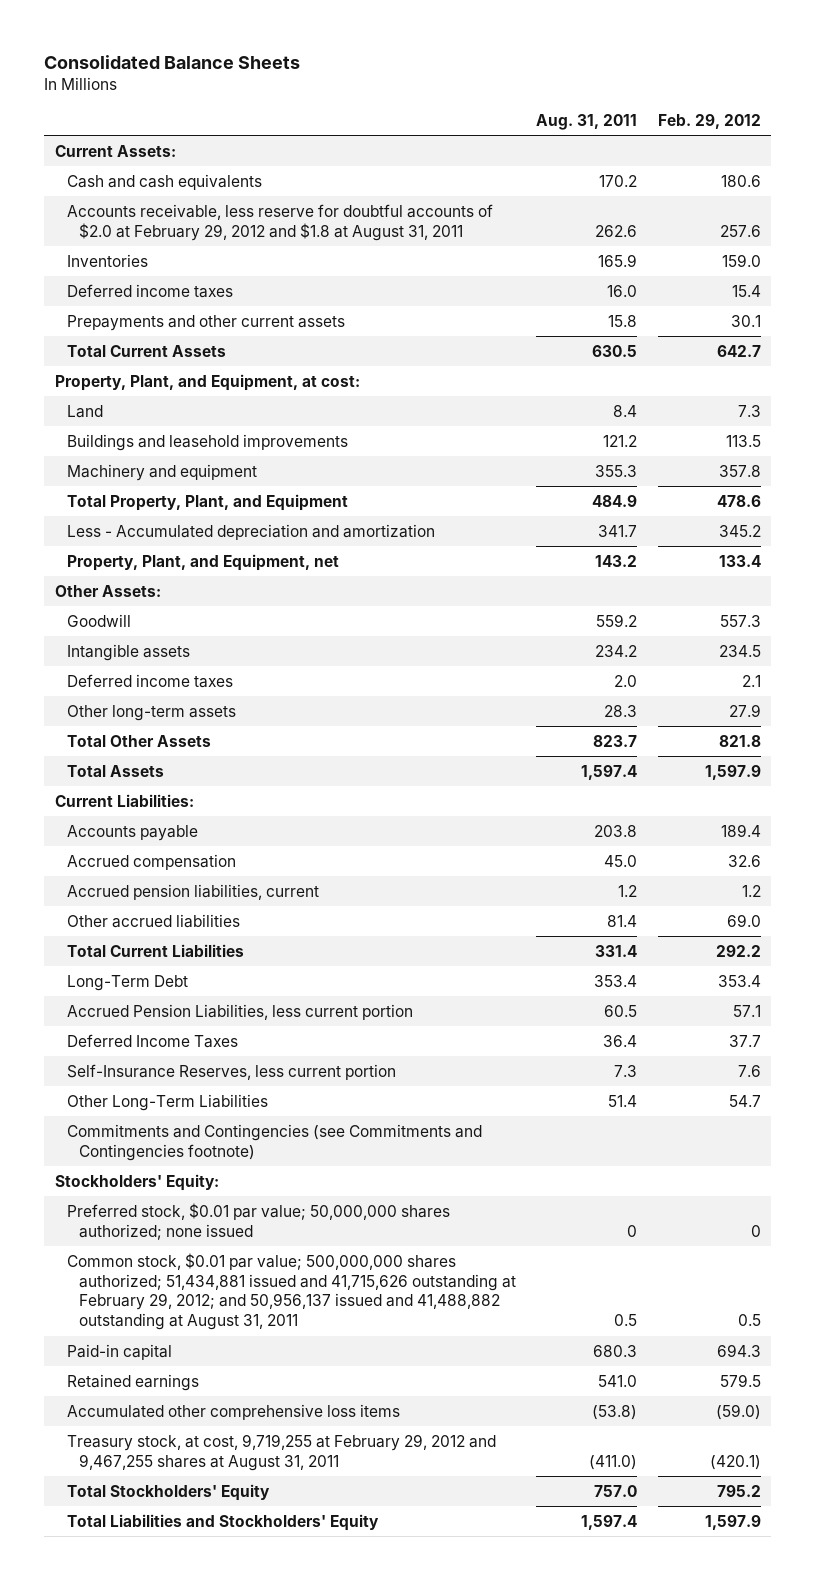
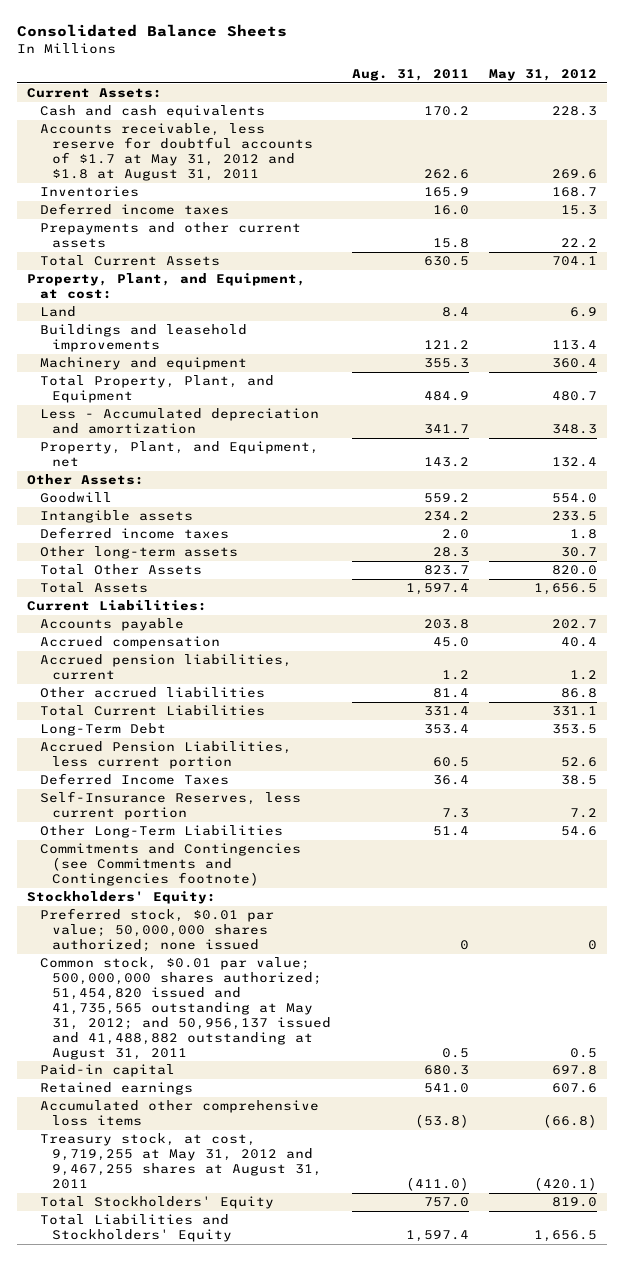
- | Aug. 31, 2011 | Feb. 29, 2012
+ | Aug. 31, 2011 | May 31, 2012
- Accounts receivable, less reserve for doubtful accounts of $2.0 at February 29, 2012 and $1.8 at August 31, 2011 | 262.6 | 257.6
+ Accounts receivable, less reserve for doubtful accounts of $1.7 at May 31, 2012 and $1.8 at August 31, 2011 | 262.6 | 269.6
- Common stock, $0.01 par value; 500,000,000 shares authorized; 51,434,881 issued and 41,715,626 outstanding at February 29, 2012; and 50,956,137 issued and 41,488,882 outstanding at August 31, 2011 | 0.5 | 0.5
+ Common stock, $0.01 par value; 500,000,000 shares authorized; 51,454,820 issued and 41,735,565 outstanding at May 31, 2012; and 50,956,137 issued and 41,488,882 outstanding at August 31, 2011 | 0.5 | 0.5
- Treasury stock, at cost, 9,719,255 at February 29, 2012 and 9,467,255 shares at August 31, 2011 | (411.0) | (420.1)
+ Treasury stock, at cost, 9,719,255 at May 31, 2012 and 9,467,255 shares at August 31, 2011 | (411.0) | (420.1)

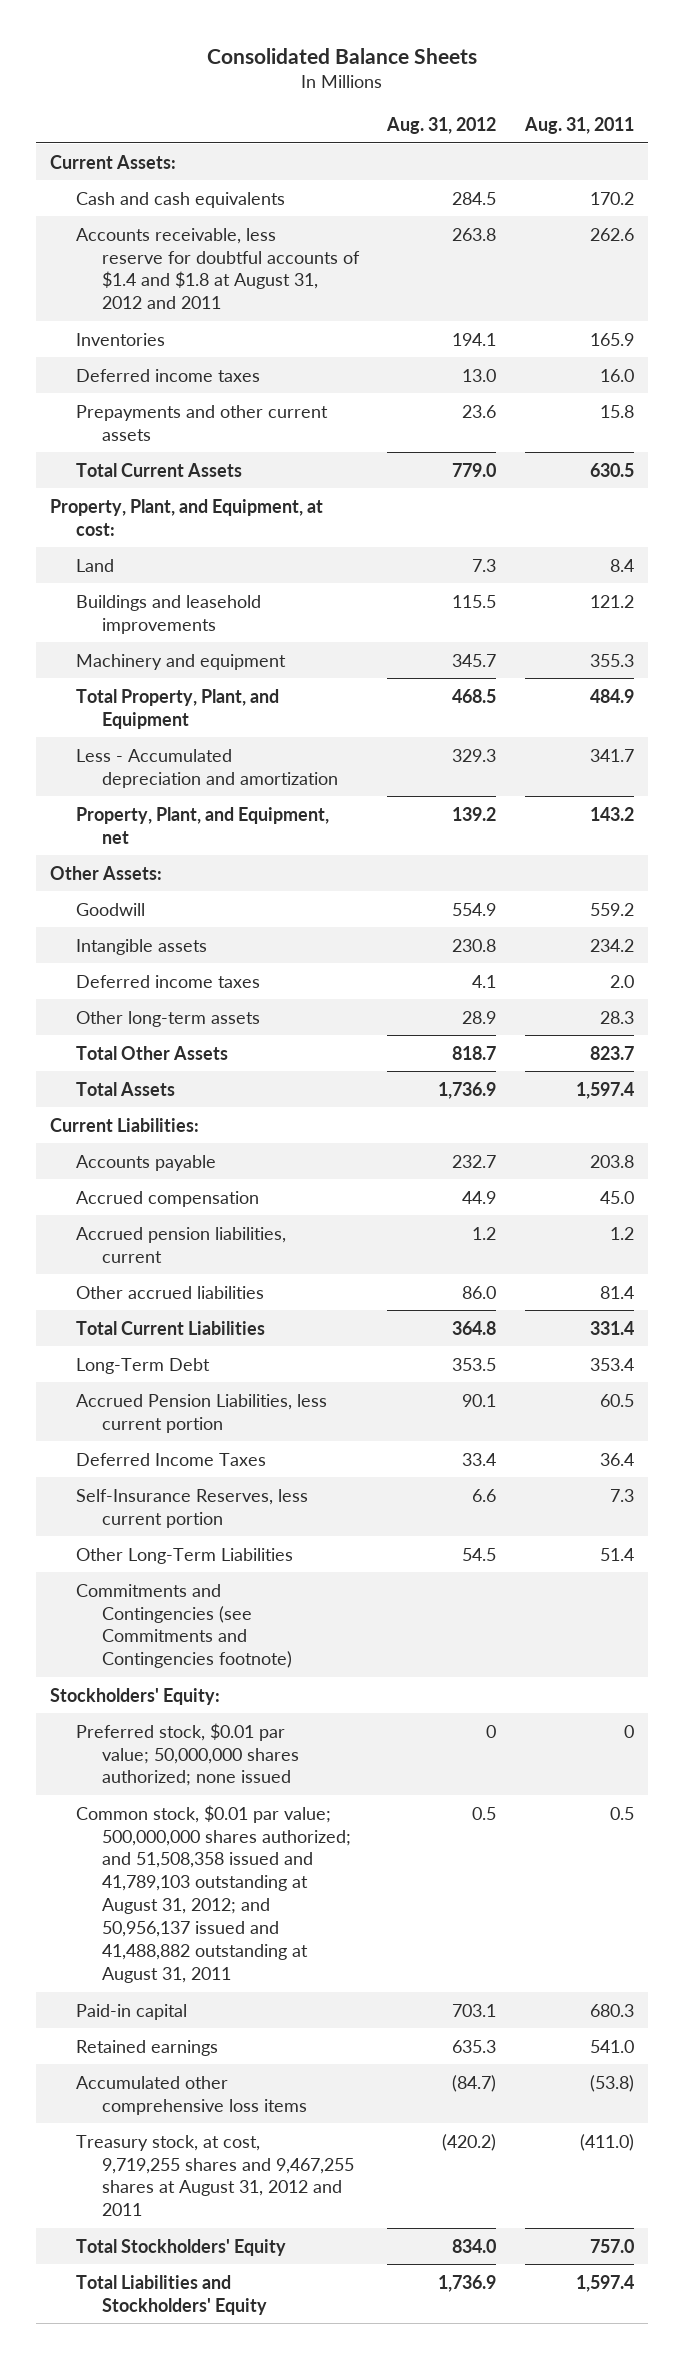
- | Aug. 31, 2011 | May 31, 2012
+ | Aug. 31, 2012 | Aug. 31, 2011
- Accounts receivable, less reserve for doubtful accounts of $1.7 at May 31, 2012 and $1.8 at August 31, 2011 | 262.6 | 269.6
+ Accounts receivable, less reserve for doubtful accounts of $1.4 and $1.8 at August 31, 2012 and 2011 | 263.8 | 262.6
- Common stock, $0.01 par value; 500,000,000 shares authorized; 51,454,820 issued and 41,735,565 outstanding at May 31, 2012; and 50,956,137 issued and 41,488,882 outstanding at August 31, 2011 | 0.5 | 0.5
+ Common stock, $0.01 par value; 500,000,000 shares authorized; and 51,508,358 issued and 41,789,103 outstanding at August 31, 2012; and 50,956,137 issued and 41,488,882 outstanding at August 31, 2011 | 0.5 | 0.5
- Treasury stock, at cost, 9,719,255 at May 31, 2012 and 9,467,255 shares at August 31, 2011 | (411.0) | (420.1)
+ Treasury stock, at cost, 9,719,255 shares and 9,467,255 shares at August 31, 2012 and 2011 | (420.2) | (411.0)

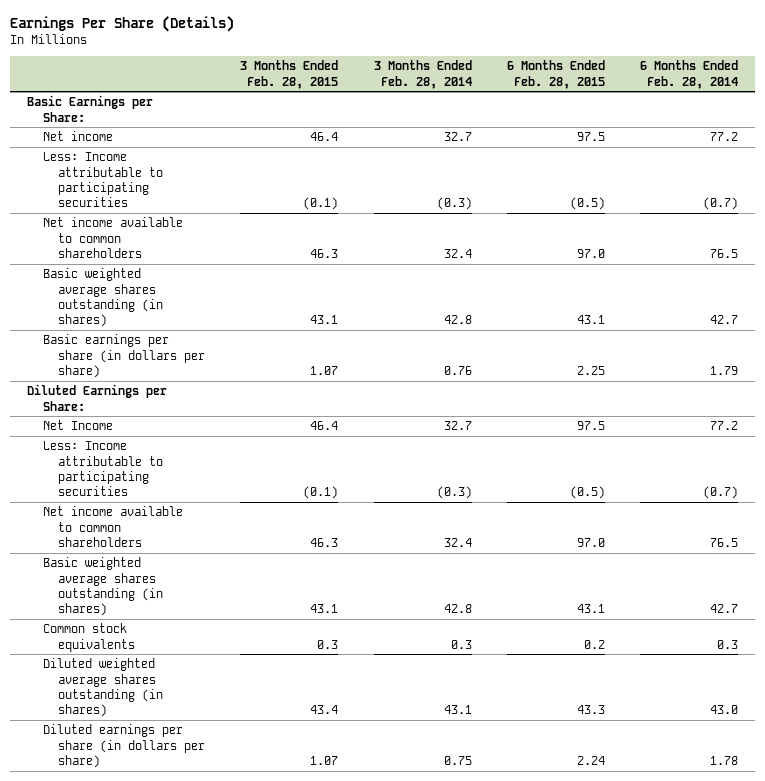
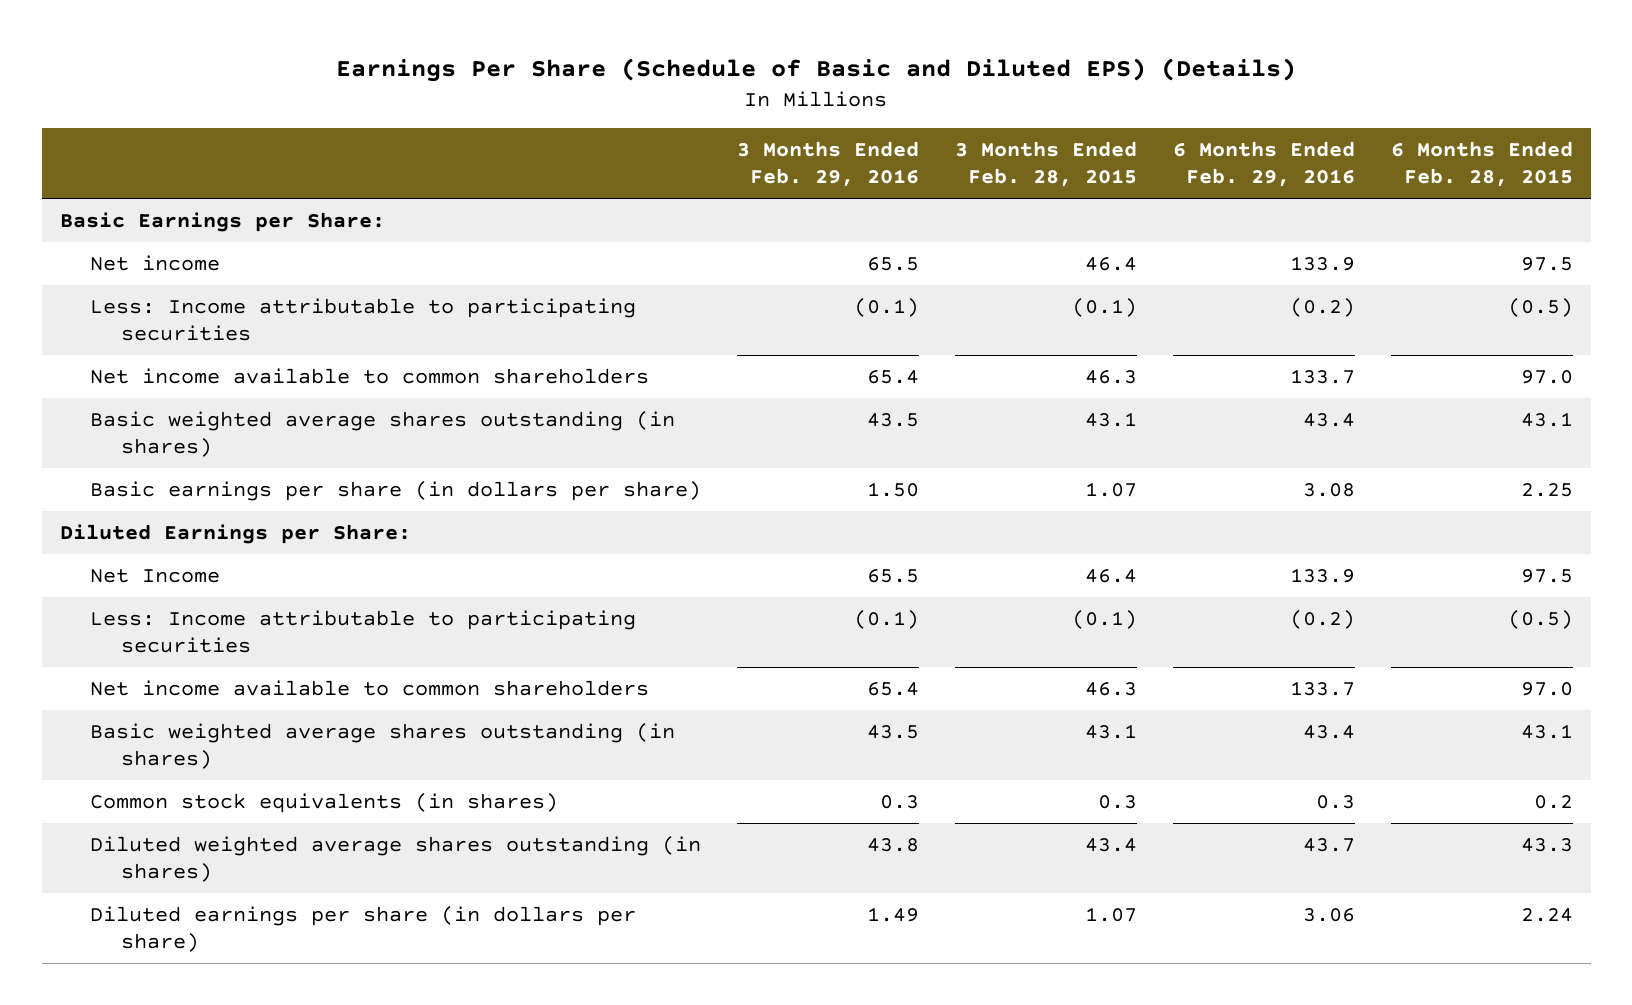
- Earnings Per Share (Details)
+ Earnings Per Share (Schedule of Basic and Diluted EPS) (Details)
- | 3 Months Ended Feb. 28, 2015 | 3 Months Ended Feb. 28, 2014 | 6 Months Ended Feb. 28, 2015 | 6 Months Ended Feb. 28, 2014
+ | 3 Months Ended Feb. 29, 2016 | 3 Months Ended Feb. 28, 2015 | 6 Months Ended Feb. 29, 2016 | 6 Months Ended Feb. 28, 2015
- Common stock equivalents | 0.3 | 0.3 | 0.2 | 0.3
+ Common stock equivalents (in shares) | 0.3 | 0.3 | 0.3 | 0.2

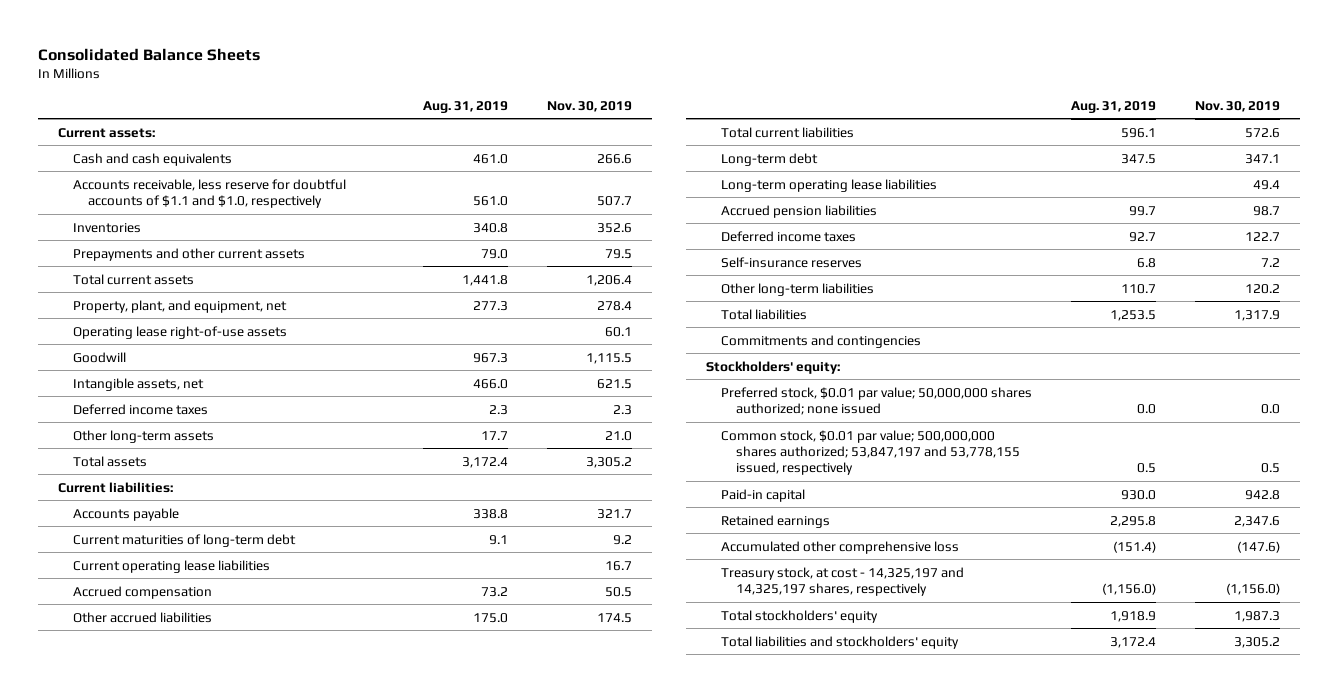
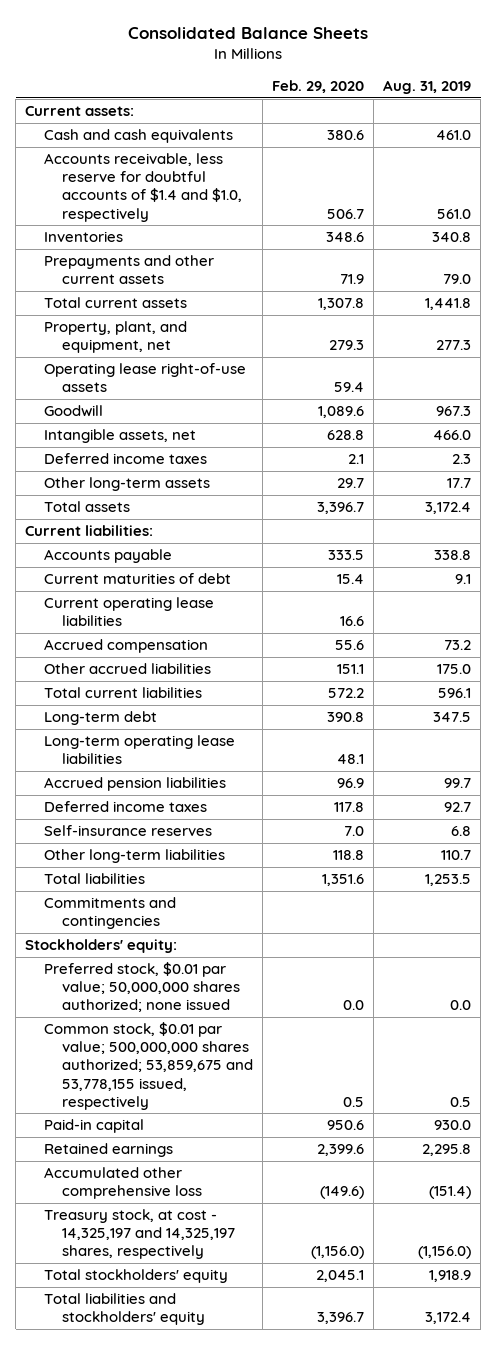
- | Aug. 31, 2019 | Nov. 30, 2019
+ | Feb. 29, 2020 | Aug. 31, 2019
- Accounts receivable, less reserve for doubtful accounts of $1.1 and $1.0, respectively | 561.0 | 507.7
+ Accounts receivable, less reserve for doubtful accounts of $1.4 and $1.0, respectively | 506.7 | 561.0
- Current maturities of long-term debt | 9.1 | 9.2
+ Current maturities of debt | 15.4 | 9.1
- Common stock, $0.01 par value; 500,000,000 shares authorized; 53,847,197 and 53,778,155 issued, respectively | 0.5 | 0.5
+ Common stock, $0.01 par value; 500,000,000 shares authorized; 53,859,675 and 53,778,155 issued, respectively | 0.5 | 0.5

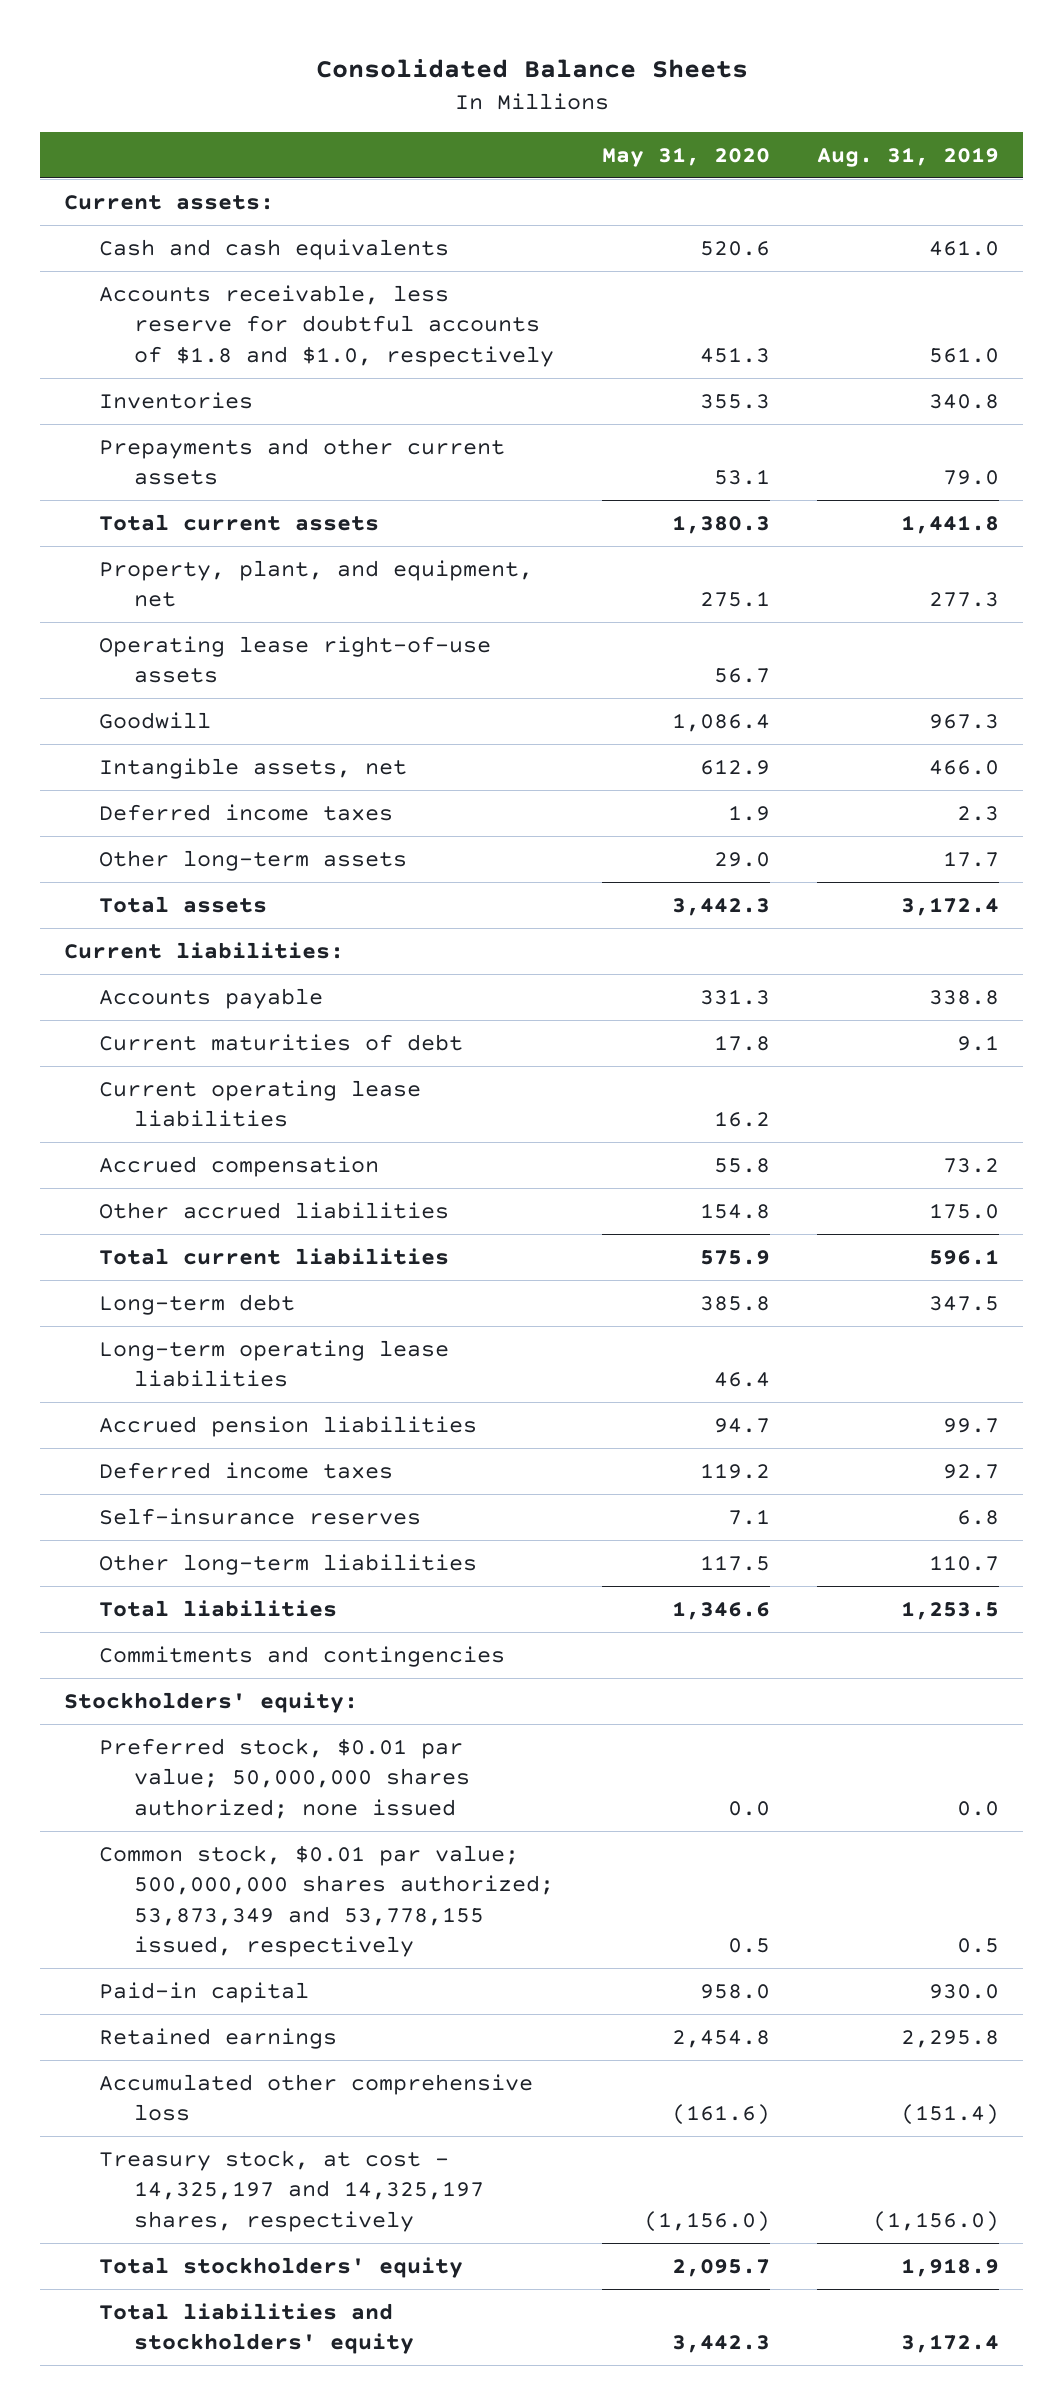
- | Feb. 29, 2020 | Aug. 31, 2019
+ | May 31, 2020 | Aug. 31, 2019
- Accounts receivable, less reserve for doubtful accounts of $1.4 and $1.0, respectively | 506.7 | 561.0
+ Accounts receivable, less reserve for doubtful accounts of $1.8 and $1.0, respectively | 451.3 | 561.0
- Common stock, $0.01 par value; 500,000,000 shares authorized; 53,859,675 and 53,778,155 issued, respectively | 0.5 | 0.5
+ Common stock, $0.01 par value; 500,000,000 shares authorized; 53,873,349 and 53,778,155 issued, respectively | 0.5 | 0.5

